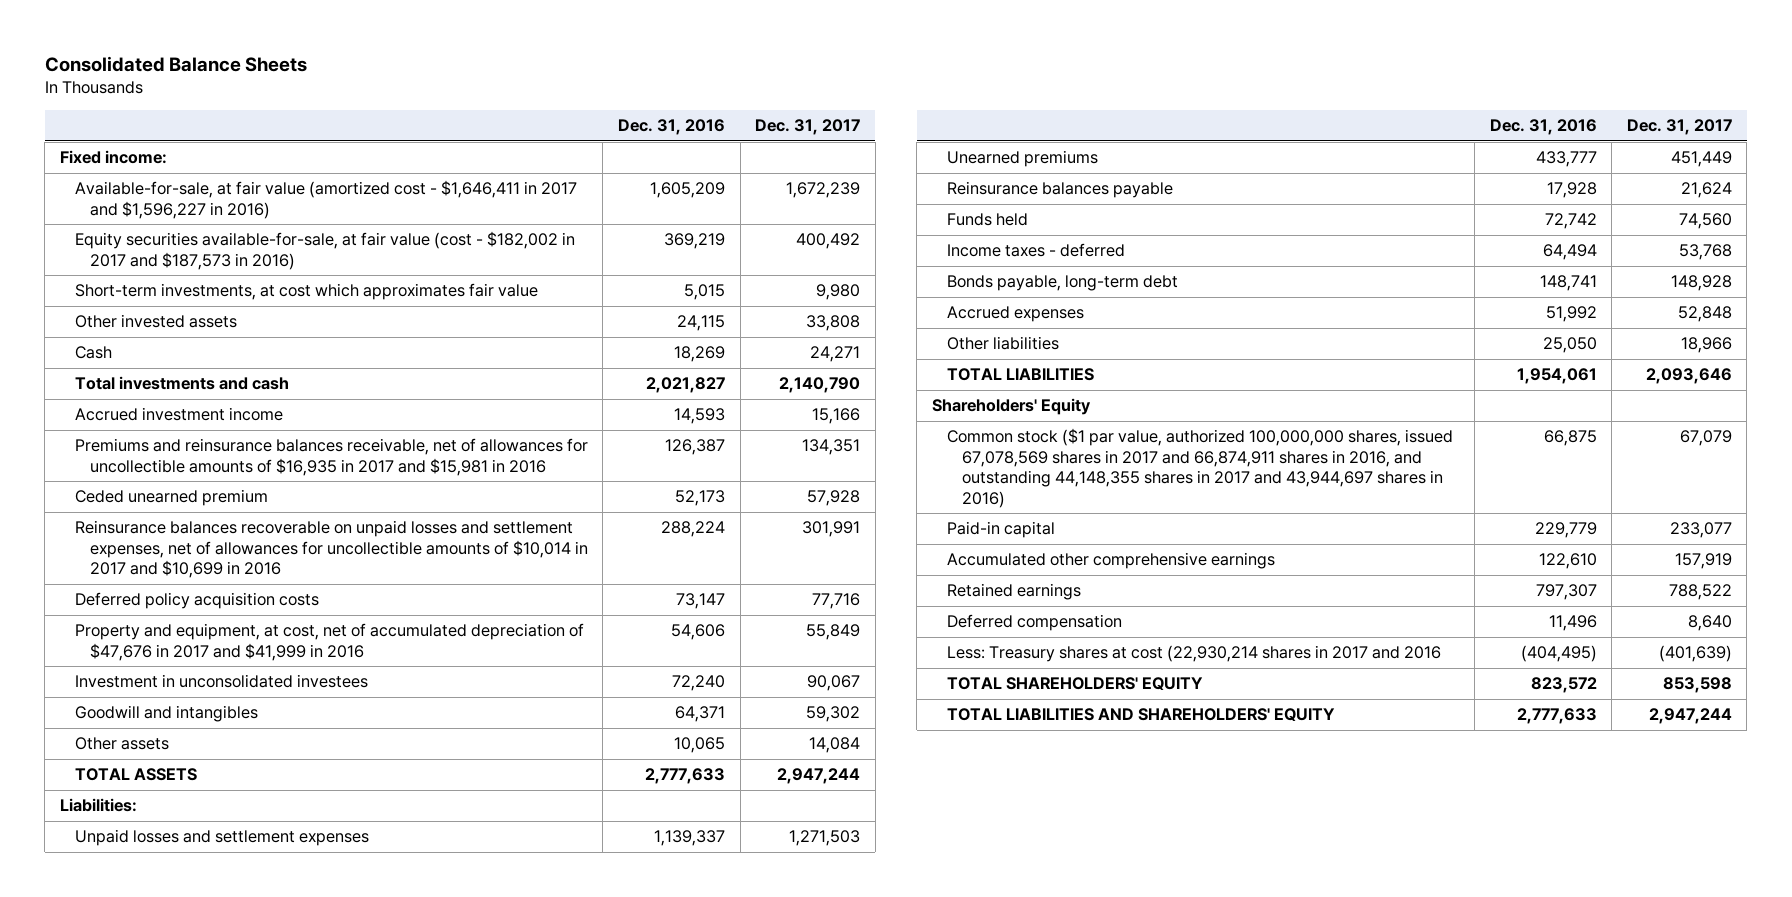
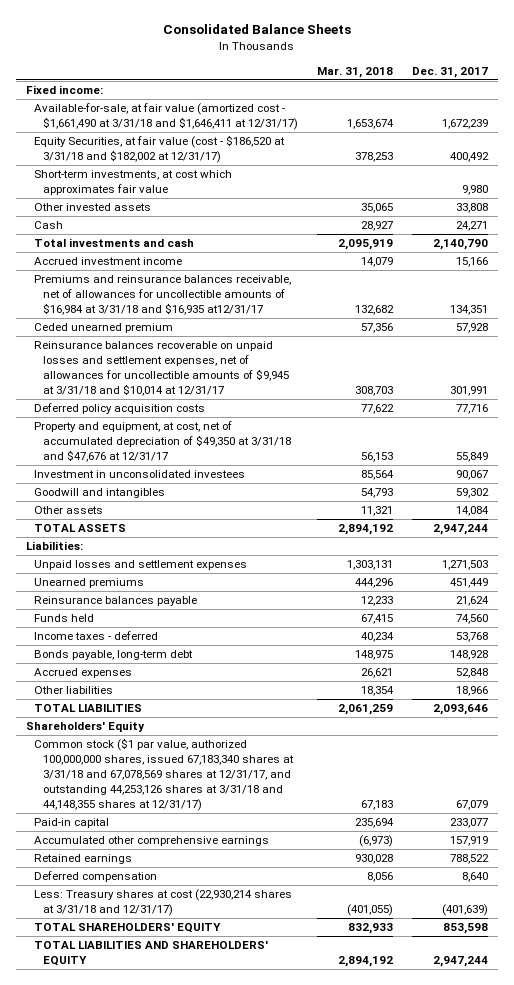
- | Dec. 31, 2016 | Dec. 31, 2017
+ | Mar. 31, 2018 | Dec. 31, 2017
- Available-for-sale, at fair value (amortized cost - $1,646,411 in 2017 and $1,596,227 in 2016) | 1,605,209 | 1,672,239
- Equity securities available-for-sale, at fair value (cost - $182,002 in 2017 and $187,573 in 2016) | 369,219 | 400,492
+ Available-for-sale, at fair value (amortized cost - $1,661,490 at 3/31/18 and $1,646,411 at 12/31/17) | 1,653,674 | 1,672,239
+ Equity Securities, at fair value (cost - $186,520 at 3/31/18 and $182,002 at 12/31/17) | 378,253 | 400,492
- Premiums and reinsurance balances receivable, net of allowances for uncollectible amounts of $16,935 in 2017 and $15,981 in 2016 | 126,387 | 134,351
+ Premiums and reinsurance balances receivable, net of allowances for uncollectible amounts of $16,984 at 3/31/18 and $16,935 at12/31/17 | 132,682 | 134,351
- Reinsurance balances recoverable on unpaid losses and settlement expenses, net of allowances for uncollectible amounts of $10,014 in 2017 and $10,699 in 2016 | 288,224 | 301,991
+ Reinsurance balances recoverable on unpaid losses and settlement expenses, net of allowances for uncollectible amounts of $9,945 at 3/31/18 and $10,014 at 12/31/17 | 308,703 | 301,991
- Property and equipment, at cost, net of accumulated depreciation of $47,676 in 2017 and $41,999 in 2016 | 54,606 | 55,849
+ Property and equipment, at cost, net of accumulated depreciation of $49,350 at 3/31/18 and $47,676 at 12/31/17 | 56,153 | 55,849
- Common stock ($1 par value, authorized 100,000,000 shares, issued 67,078,569 shares in 2017 and 66,874,911 shares in 2016, and outstanding 44,148,355 shares in 2017 and 43,944,697 shares in 2016) | 66,875 | 67,079
+ Common stock ($1 par value, authorized 100,000,000 shares, issued 67,183,340 shares at 3/31/18 and 67,078,569 shares at 12/31/17, and outstanding 44,253,126 shares at 3/31/18 and 44,148,355 shares at 12/31/17) | 67,183 | 67,079
- Less: Treasury shares at cost (22,930,214 shares in 2017 and 2016 | (404,495) | (401,639)
+ Less: Treasury shares at cost (22,930,214 shares at 3/31/18 and 12/31/17) | (401,055) | (401,639)

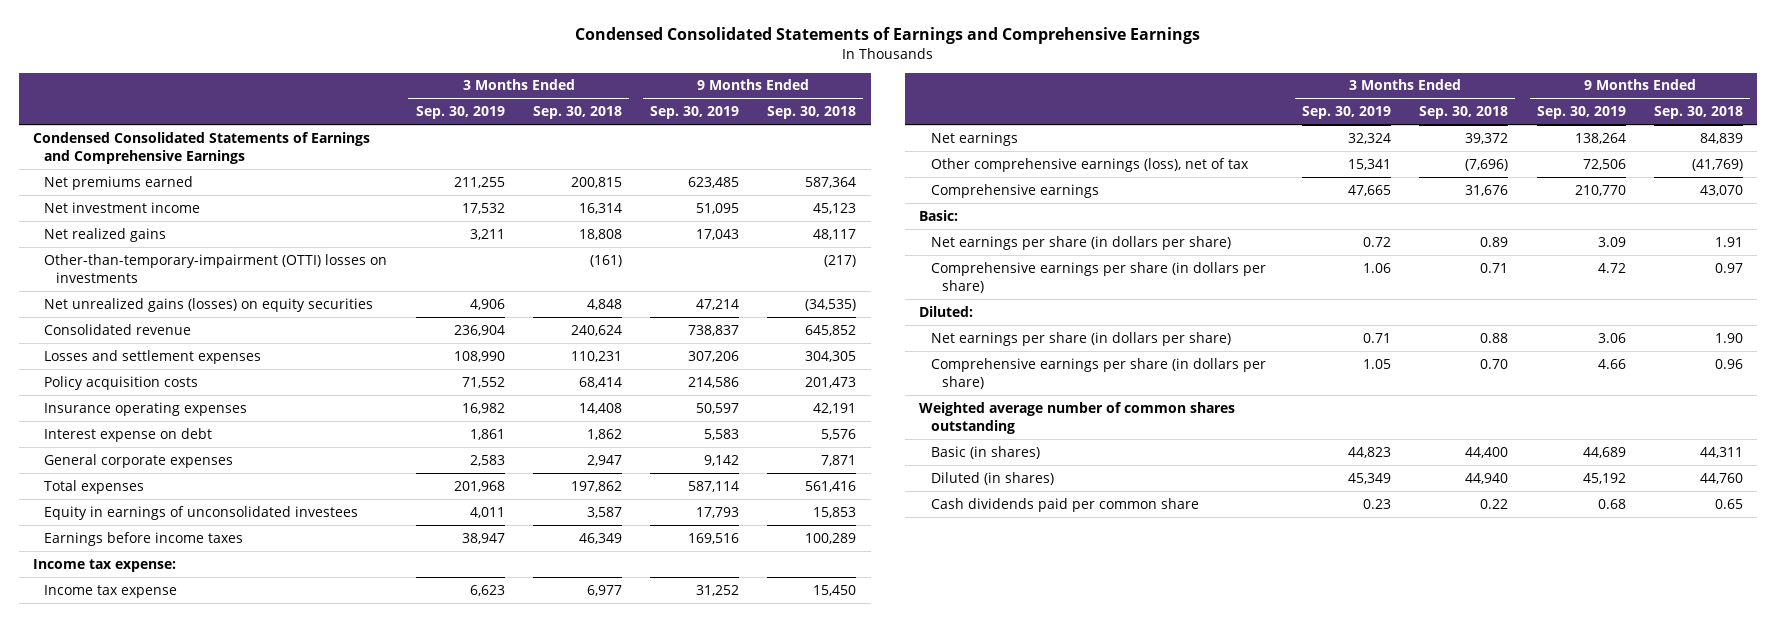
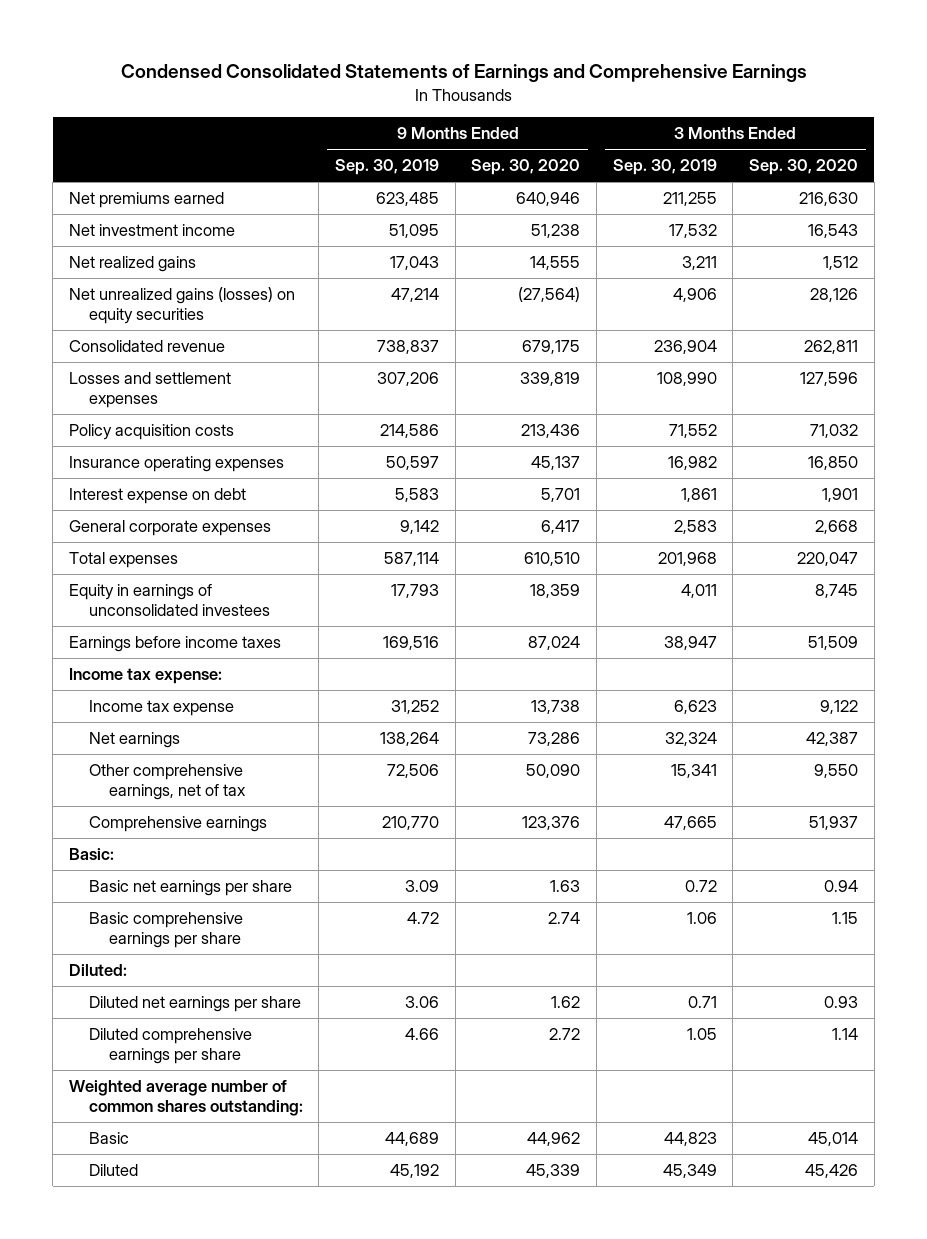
- | 3 Months Ended Sep. 30, 2019 | 3 Months Ended Sep. 30, 2018 | 9 Months Ended Sep. 30, 2019 | 9 Months Ended Sep. 30, 2018
+ | 9 Months Ended Sep. 30, 2019 | 9 Months Ended Sep. 30, 2020 | 3 Months Ended Sep. 30, 2019 | 3 Months Ended Sep. 30, 2020
- Condensed Consolidated Statements of Earnings and Comprehensive Earnings
- Other-than-temporary-impairment (OTTI) losses on investments | | (161) | | (217)
- Other comprehensive earnings (loss), net of tax | 15,341 | (7,696) | 72,506 | (41,769)
+ Other comprehensive earnings, net of tax | 72,506 | 50,090 | 15,341 | 9,550
- Net earnings per share (in dollars per share) | 0.72 | 0.89 | 3.09 | 1.91
- Comprehensive earnings per share (in dollars per share) | 1.06 | 0.71 | 4.72 | 0.97
+ Basic net earnings per share | 3.09 | 1.63 | 0.72 | 0.94
+ Basic comprehensive earnings per share | 4.72 | 2.74 | 1.06 | 1.15
- Net earnings per share (in dollars per share) | 0.71 | 0.88 | 3.06 | 1.90
- Comprehensive earnings per share (in dollars per share) | 1.05 | 0.70 | 4.66 | 0.96
- Weighted average number of common shares outstanding
- Basic (in shares) | 44,823 | 44,400 | 44,689 | 44,311
- Diluted (in shares) | 45,349 | 44,940 | 45,192 | 44,760
- Cash dividends paid per common share | 0.23 | 0.22 | 0.68 | 0.65
+ Diluted net earnings per share | 3.06 | 1.62 | 0.71 | 0.93
+ Diluted comprehensive earnings per share | 4.66 | 2.72 | 1.05 | 1.14
+ Weighted average number of common shares outstanding:
+ Basic | 44,689 | 44,962 | 44,823 | 45,014
+ Diluted | 45,192 | 45,339 | 45,349 | 45,426

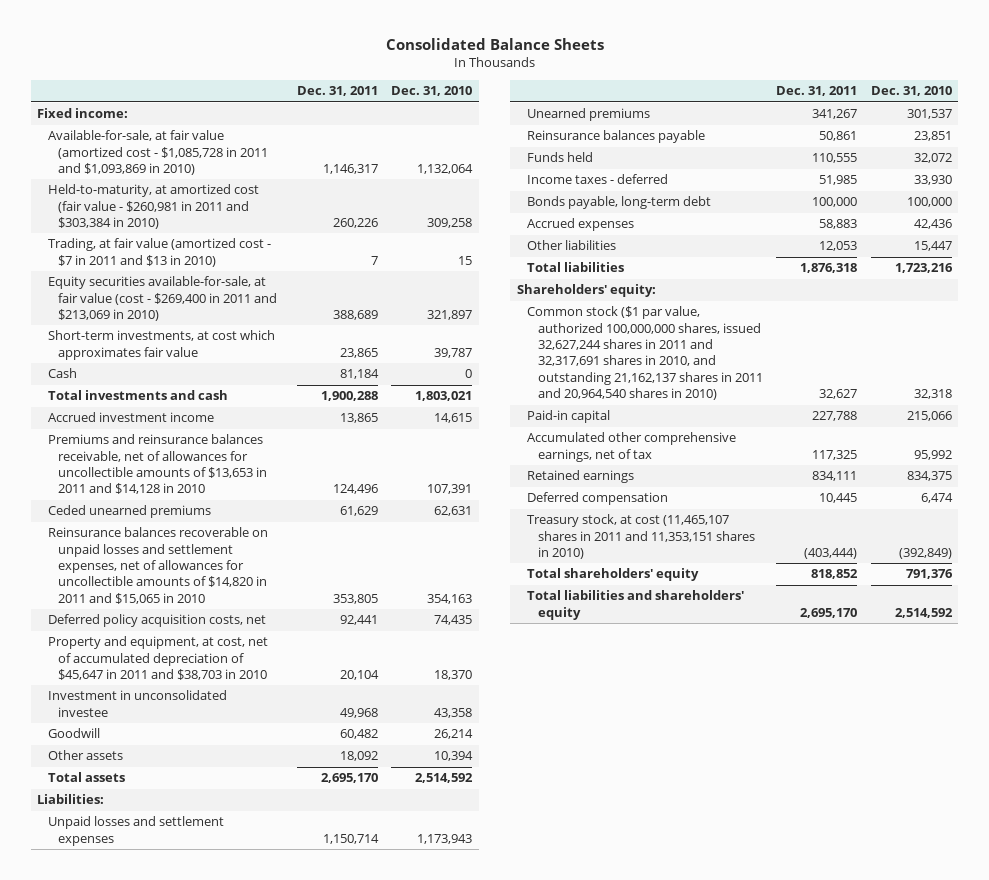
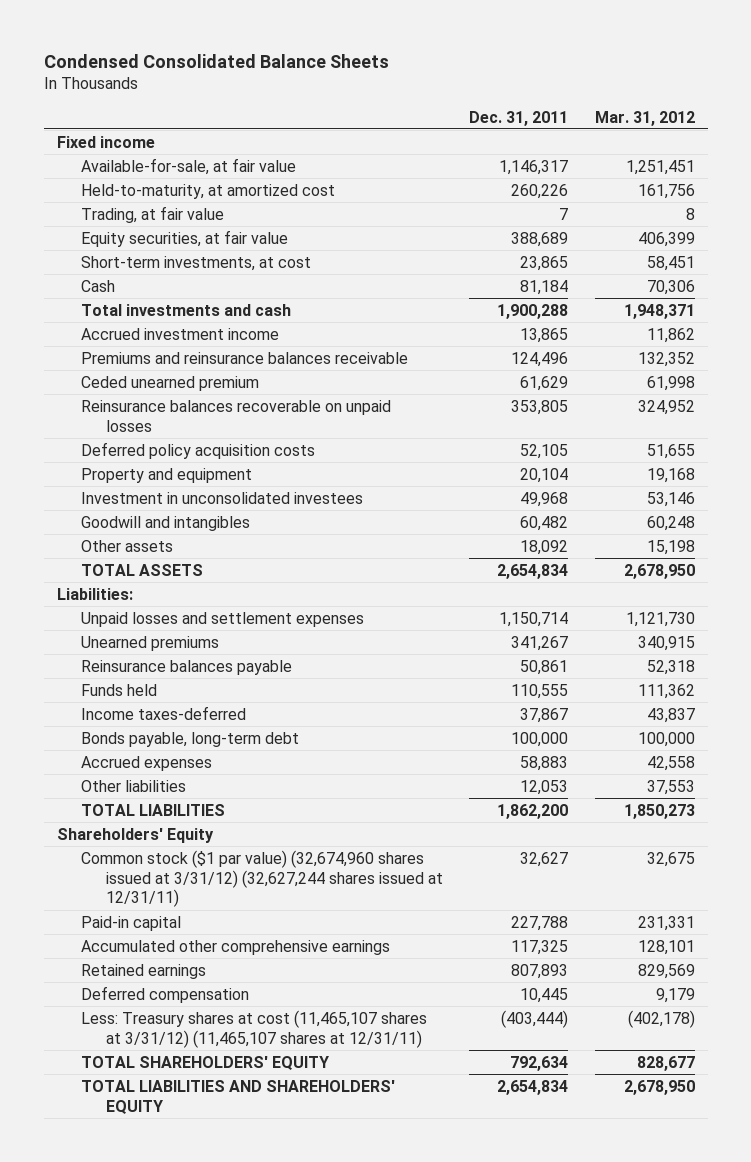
- Consolidated Balance Sheets
+ Condensed Consolidated Balance Sheets
- | Dec. 31, 2011 | Dec. 31, 2010
+ | Dec. 31, 2011 | Mar. 31, 2012
- Fixed income:
- Available-for-sale, at fair value (amortized cost - $1,085,728 in 2011 and $1,093,869 in 2010) | 1,146,317 | 1,132,064
- Held-to-maturity, at amortized cost (fair value - $260,981 in 2011 and $303,384 in 2010) | 260,226 | 309,258
- Trading, at fair value (amortized cost - $7 in 2011 and $13 in 2010) | 7 | 15
- Equity securities available-for-sale, at fair value (cost - $269,400 in 2011 and $213,069 in 2010) | 388,689 | 321,897
- Short-term investments, at cost which approximates fair value | 23,865 | 39,787
+ Fixed income
+ Available-for-sale, at fair value | 1,146,317 | 1,251,451
+ Held-to-maturity, at amortized cost | 260,226 | 161,756
+ Trading, at fair value | 7 | 8
+ Equity securities, at fair value | 388,689 | 406,399
+ Short-term investments, at cost | 23,865 | 58,451
- Premiums and reinsurance balances receivable, net of allowances for uncollectible amounts of $13,653 in 2011 and $14,128 in 2010 | 124,496 | 107,391
- Ceded unearned premiums | 61,629 | 62,631
- Reinsurance balances recoverable on unpaid losses and settlement expenses, net of allowances for uncollectible amounts of $14,820 in 2011 and $15,065 in 2010 | 353,805 | 354,163
- Deferred policy acquisition costs, net | 92,441 | 74,435
- Property and equipment, at cost, net of accumulated depreciation of $45,647 in 2011 and $38,703 in 2010 | 20,104 | 18,370
- Investment in unconsolidated investee | 49,968 | 43,358
- Goodwill | 60,482 | 26,214
+ Premiums and reinsurance balances receivable | 124,496 | 132,352
+ Ceded unearned premium | 61,629 | 61,998
+ Reinsurance balances recoverable on unpaid losses | 353,805 | 324,952
+ Deferred policy acquisition costs | 52,105 | 51,655
+ Property and equipment | 20,104 | 19,168
+ Investment in unconsolidated investees | 49,968 | 53,146
+ Goodwill and intangibles | 60,482 | 60,248
- Total assets | 2,695,170 | 2,514,592
+ TOTAL ASSETS | 2,654,834 | 2,678,950
- Income taxes - deferred | 51,985 | 33,930
+ Income taxes-deferred | 37,867 | 43,837
- Total liabilities | 1,876,318 | 1,723,216
- Shareholders' equity:
- Common stock ($1 par value, authorized 100,000,000 shares, issued 32,627,244 shares in 2011 and 32,317,691 shares in 2010, and outstanding 21,162,137 shares in 2011 and 20,964,540 shares in 2010) | 32,627 | 32,318
+ TOTAL LIABILITIES | 1,862,200 | 1,850,273
+ Shareholders' Equity
+ Common stock ($1 par value) (32,674,960 shares issued at 3/31/12) (32,627,244 shares issued at 12/31/11) | 32,627 | 32,675
- Accumulated other comprehensive earnings, net of tax | 117,325 | 95,992
- Retained earnings | 834,111 | 834,375
+ Accumulated other comprehensive earnings | 117,325 | 128,101
+ Retained earnings | 807,893 | 829,569
- Treasury stock, at cost (11,465,107 shares in 2011 and 11,353,151 shares in 2010) | (403,444) | (392,849)
- Total shareholders' equity | 818,852 | 791,376
- Total liabilities and shareholders' equity | 2,695,170 | 2,514,592
+ Less: Treasury shares at cost (11,465,107 shares at 3/31/12) (11,465,107 shares at 12/31/11) | (403,444) | (402,178)
+ TOTAL SHAREHOLDERS' EQUITY | 792,634 | 828,677
+ TOTAL LIABILITIES AND SHAREHOLDERS' EQUITY | 2,654,834 | 2,678,950

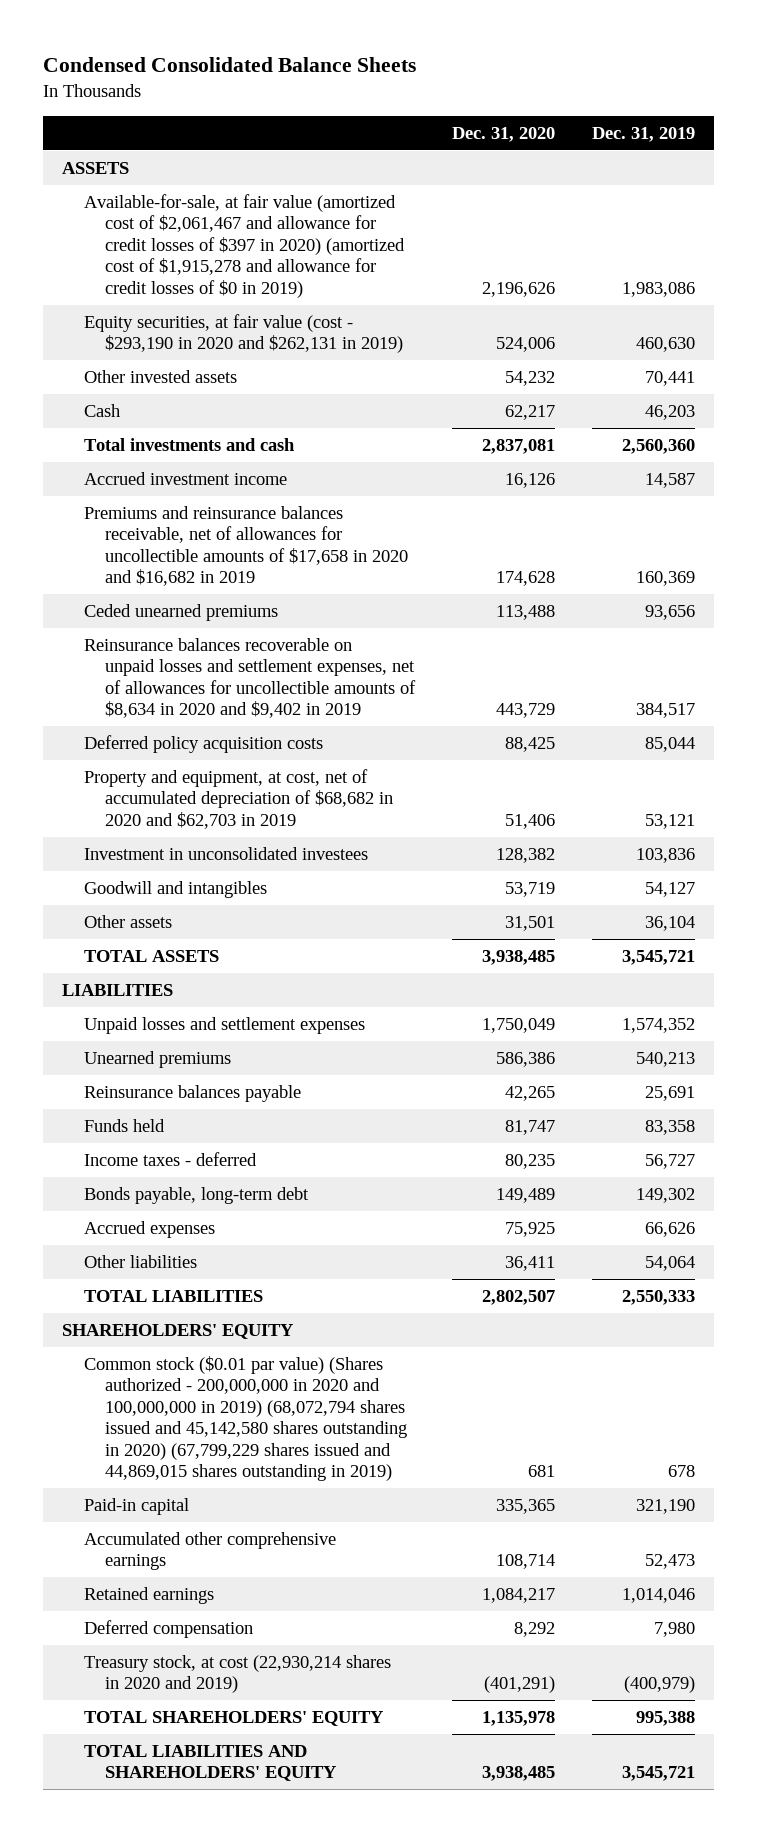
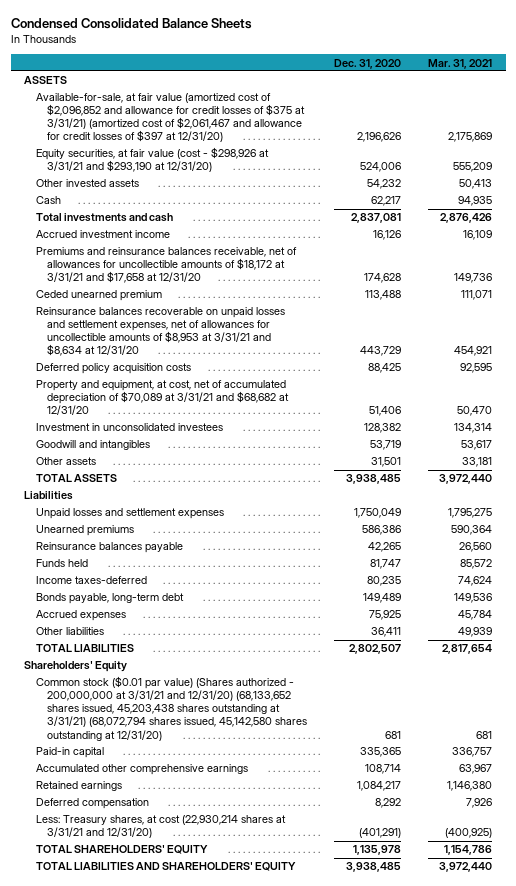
- | Dec. 31, 2020 | Dec. 31, 2019
+ | Dec. 31, 2020 | Mar. 31, 2021
- Available-for-sale, at fair value (amortized cost of $2,061,467 and allowance for credit losses of $397 in 2020) (amortized cost of $1,915,278 and allowance for credit losses of $0 in 2019) | 2,196,626 | 1,983,086
- Equity securities, at fair value (cost - $293,190 in 2020 and $262,131 in 2019) | 524,006 | 460,630
+ Available-for-sale, at fair value (amortized cost of $2,096,852 and allowance for credit losses of $375 at 3/31/21) (amortized cost of $2,061,467 and allowance for credit losses of $397 at 12/31/20) | 2,196,626 | 2,175,869
+ Equity securities, at fair value (cost - $298,926 at 3/31/21 and $293,190 at 12/31/20) | 524,006 | 555,209
- Premiums and reinsurance balances receivable, net of allowances for uncollectible amounts of $17,658 in 2020 and $16,682 in 2019 | 174,628 | 160,369
- Ceded unearned premiums | 113,488 | 93,656
- Reinsurance balances recoverable on unpaid losses and settlement expenses, net of allowances for uncollectible amounts of $8,634 in 2020 and $9,402 in 2019 | 443,729 | 384,517
+ Premiums and reinsurance balances receivable, net of allowances for uncollectible amounts of $18,172 at 3/31/21 and $17,658 at 12/31/20 | 174,628 | 149,736
+ Ceded unearned premium | 113,488 | 111,071
+ Reinsurance balances recoverable on unpaid losses and settlement expenses, net of allowances for uncollectible amounts of $8,953 at 3/31/21 and $8,634 at 12/31/20 | 443,729 | 454,921
- Property and equipment, at cost, net of accumulated depreciation of $68,682 in 2020 and $62,703 in 2019 | 51,406 | 53,121
+ Property and equipment, at cost, net of accumulated depreciation of $70,089 at 3/31/21 and $68,682 at 12/31/20 | 51,406 | 50,470
- LIABILITIES
+ Liabilities
- Income taxes - deferred | 80,235 | 56,727
+ Income taxes-deferred | 80,235 | 74,624
- SHAREHOLDERS' EQUITY
- Common stock ($0.01 par value) (Shares authorized - 200,000,000 in 2020 and 100,000,000 in 2019) (68,072,794 shares issued and 45,142,580 shares outstanding in 2020) (67,799,229 shares issued and 44,869,015 shares outstanding in 2019) | 681 | 678
+ Shareholders' Equity
+ Common stock ($0.01 par value) (Shares authorized - 200,000,000 at 3/31/21 and 12/31/20) (68,133,652 shares issued, 45,203,438 shares outstanding at 3/31/21) (68,072,794 shares issued, 45,142,580 shares outstanding at 12/31/20) | 681 | 681
- Treasury stock, at cost (22,930,214 shares in 2020 and 2019) | (401,291) | (400,979)
+ Less: Treasury shares, at cost (22,930,214 shares at 3/31/21 and 12/31/20) | (401,291) | (400,925)

